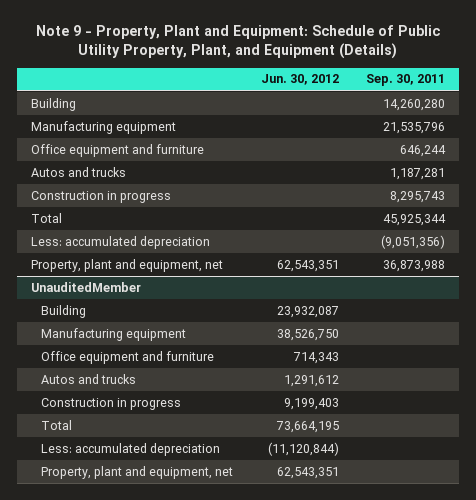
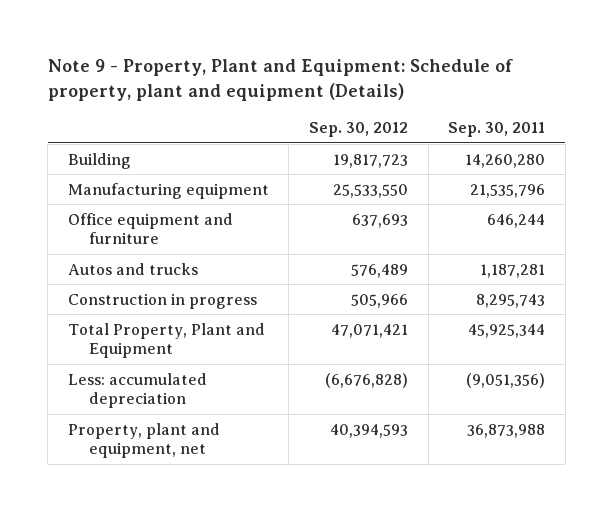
- Note 9 - Property, Plant and Equipment: Schedule of Public Utility Property, Plant, and Equipment (Details)
+ Note 9 - Property, Plant and Equipment: Schedule of property, plant and equipment (Details)
- | Jun. 30, 2012 | Sep. 30, 2011
+ | Sep. 30, 2012 | Sep. 30, 2011
- Total | | 45,925,344
+ Total Property, Plant and Equipment | 47,071,421 | 45,925,344
- UnauditedMember
- Building | 23,932,087 |
- Manufacturing equipment | 38,526,750 |
- Office equipment and furniture | 714,343 |
- Autos and trucks | 1,291,612 |
- Construction in progress | 9,199,403 |
- Total | 73,664,195 |
- Less: accumulated depreciation | (11,120,844) |
- Property, plant and equipment, net | 62,543,351 |

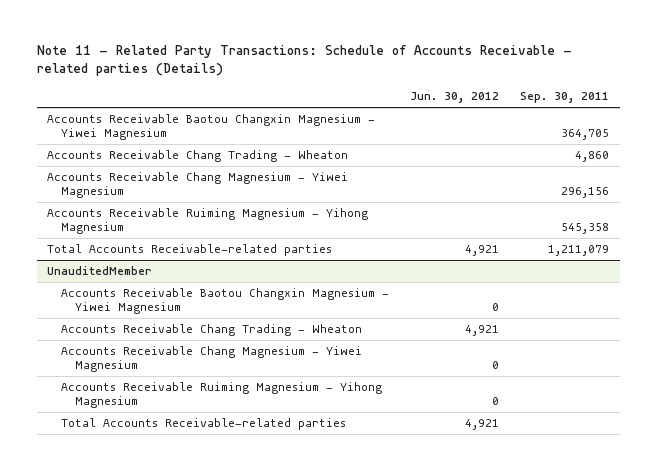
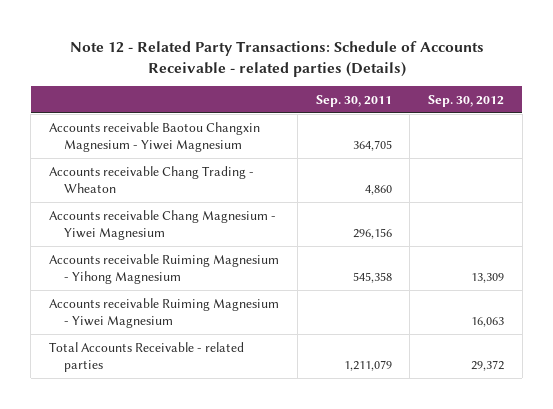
- Note 11 - Related Party Transactions: Schedule of Accounts Receivable - related parties (Details)
+ Note 12 - Related Party Transactions: Schedule of Accounts Receivable - related parties (Details)
- | Jun. 30, 2012 | Sep. 30, 2011
+ | Sep. 30, 2011 | Sep. 30, 2012
- Accounts Receivable Baotou Changxin Magnesium - Yiwei Magnesium | | 364,705
- Accounts Receivable Chang Trading - Wheaton | | 4,860
- Accounts Receivable Chang Magnesium - Yiwei Magnesium | | 296,156
- Accounts Receivable Ruiming Magnesium - Yihong Magnesium | | 545,358
- Total Accounts Receivable-related parties | 4,921 | 1,211,079
- UnauditedMember
- Accounts Receivable Baotou Changxin Magnesium - Yiwei Magnesium | 0 |
- Accounts Receivable Chang Trading - Wheaton | 4,921 |
- Accounts Receivable Chang Magnesium - Yiwei Magnesium | 0 |
- Accounts Receivable Ruiming Magnesium - Yihong Magnesium | 0 |
- Total Accounts Receivable-related parties | 4,921 |
+ Accounts receivable Baotou Changxin Magnesium - Yiwei Magnesium | 364,705 |
+ Accounts receivable Chang Trading - Wheaton | 4,860 |
+ Accounts receivable Chang Magnesium - Yiwei Magnesium | 296,156 |
+ Accounts receivable Ruiming Magnesium - Yihong Magnesium | 545,358 | 13,309
+ Accounts receivable Ruiming Magnesium - Yiwei Magnesium | | 16,063
+ Total Accounts Receivable - related parties | 1,211,079 | 29,372

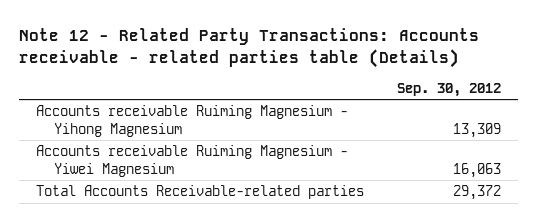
- Note 12 - Related Party Transactions: Schedule of Accounts Receivable - related parties (Details)
+ Note 12 - Related Party Transactions: Accounts receivable - related parties table (Details)
- | Sep. 30, 2011 | Sep. 30, 2012
+ | Sep. 30, 2012
- Accounts receivable Baotou Changxin Magnesium - Yiwei Magnesium | 364,705 |
- Accounts receivable Chang Trading - Wheaton | 4,860 |
- Accounts receivable Chang Magnesium - Yiwei Magnesium | 296,156 |
- Total Accounts Receivable - related parties | 1,211,079 | 29,372
+ Total Accounts Receivable-related parties | 29,372

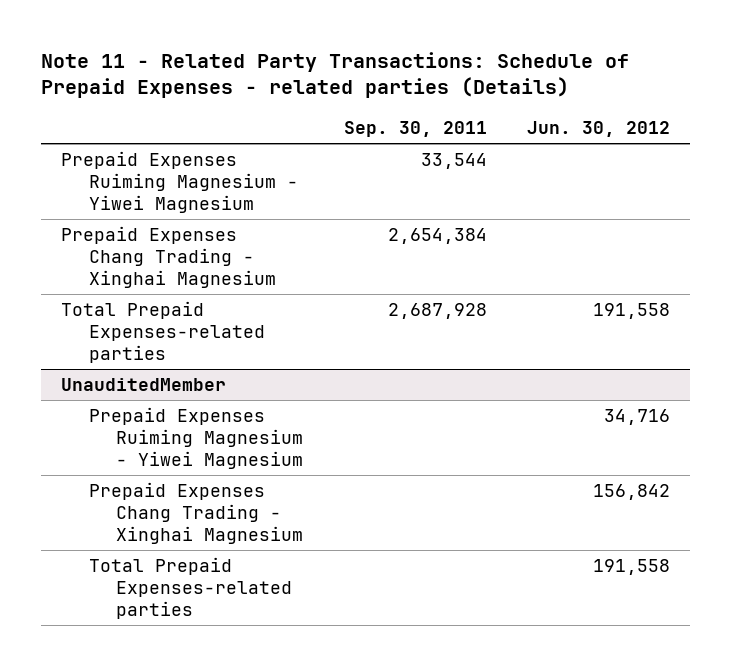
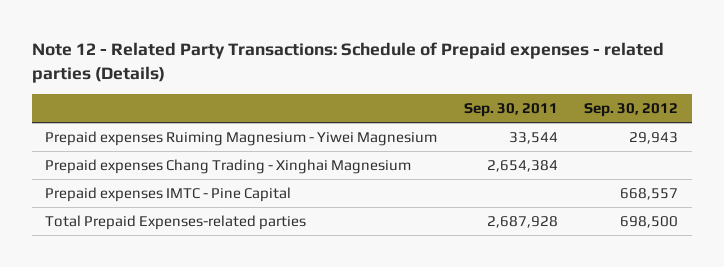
- Note 11 - Related Party Transactions: Schedule of Prepaid Expenses - related parties (Details)
+ Note 12 - Related Party Transactions: Schedule of Prepaid expenses - related parties (Details)
- | Sep. 30, 2011 | Jun. 30, 2012
+ | Sep. 30, 2011 | Sep. 30, 2012
- Prepaid Expenses Ruiming Magnesium - Yiwei Magnesium | 33,544 |
- Prepaid Expenses Chang Trading - Xinghai Magnesium | 2,654,384 |
+ Prepaid expenses Ruiming Magnesium - Yiwei Magnesium | 33,544 | 29,943
+ Prepaid expenses Chang Trading - Xinghai Magnesium | 2,654,384 |
+ Prepaid expenses IMTC - Pine Capital | | 668,557
- UnauditedMember
- Prepaid Expenses Ruiming Magnesium - Yiwei Magnesium | | 34,716
- Prepaid Expenses Chang Trading - Xinghai Magnesium | | 156,842
- Total Prepaid Expenses-related parties | | 191,558

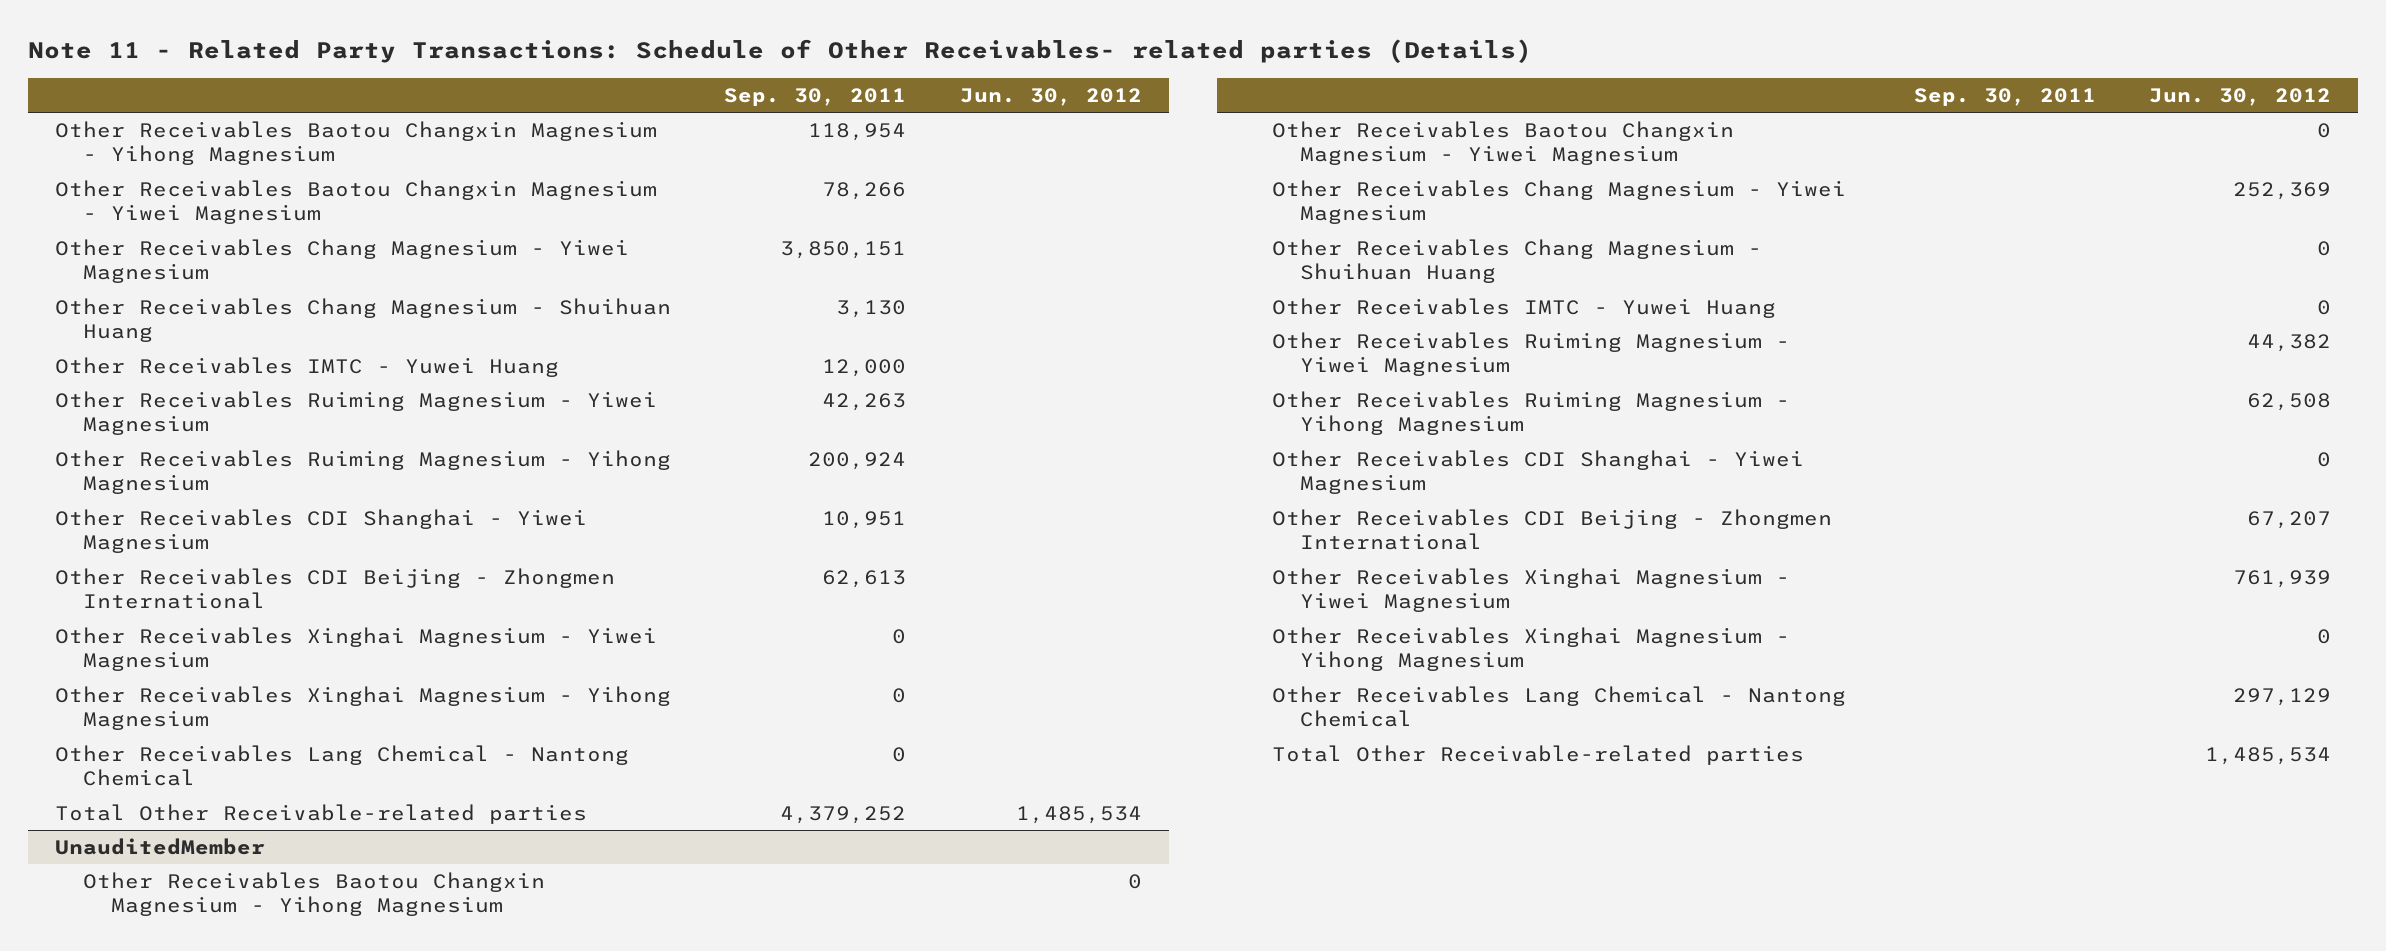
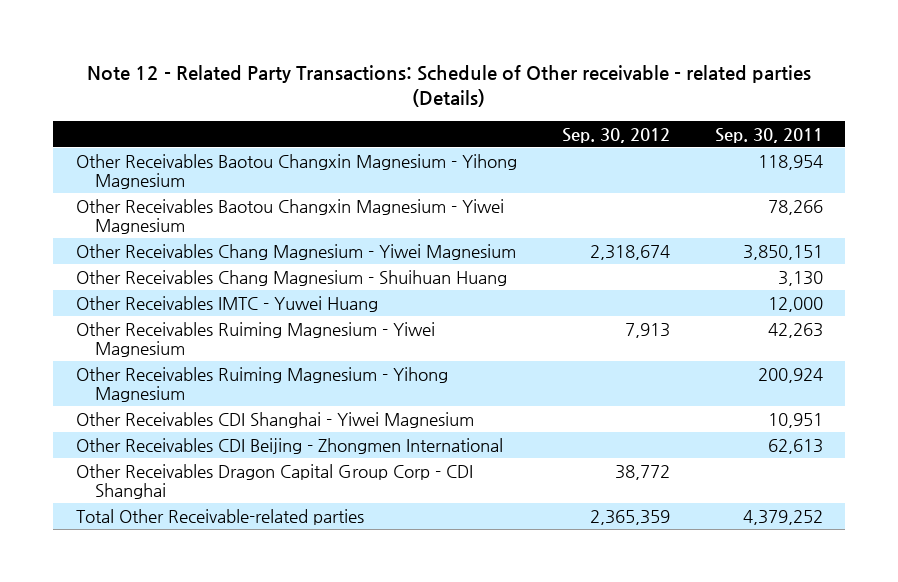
- Note 11 - Related Party Transactions: Schedule of Other Receivables- related parties (Details)
+ Note 12 - Related Party Transactions: Schedule of Other receivable - related parties (Details)
- | Sep. 30, 2011 | Jun. 30, 2012
+ | Sep. 30, 2012 | Sep. 30, 2011
- Other Receivables Xinghai Magnesium - Yiwei Magnesium | 0 |
- Other Receivables Xinghai Magnesium - Yihong Magnesium | 0 |
- Other Receivables Lang Chemical - Nantong Chemical | 0 |
+ Other Receivables Dragon Capital Group Corp - CDI Shanghai | 38,772 |
- UnauditedMember
- Other Receivables Baotou Changxin Magnesium - Yihong Magnesium | | 0
- Other Receivables Baotou Changxin Magnesium - Yiwei Magnesium | | 0
- Other Receivables Chang Magnesium - Yiwei Magnesium | | 252,369
- Other Receivables Chang Magnesium - Shuihuan Huang | | 0
- Other Receivables IMTC - Yuwei Huang | | 0
- Other Receivables Ruiming Magnesium - Yiwei Magnesium | | 44,382
- Other Receivables Ruiming Magnesium - Yihong Magnesium | | 62,508
- Other Receivables CDI Shanghai - Yiwei Magnesium | | 0
- Other Receivables CDI Beijing - Zhongmen International | | 67,207
- Other Receivables Xinghai Magnesium - Yiwei Magnesium | | 761,939
- Other Receivables Xinghai Magnesium - Yihong Magnesium | | 0
- Other Receivables Lang Chemical - Nantong Chemical | | 297,129
- Total Other Receivable-related parties | | 1,485,534

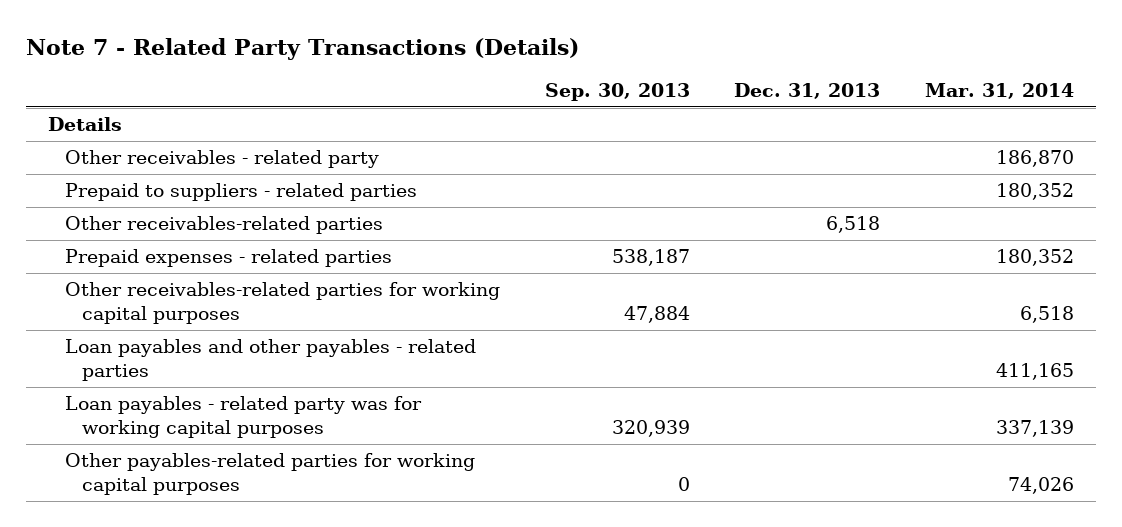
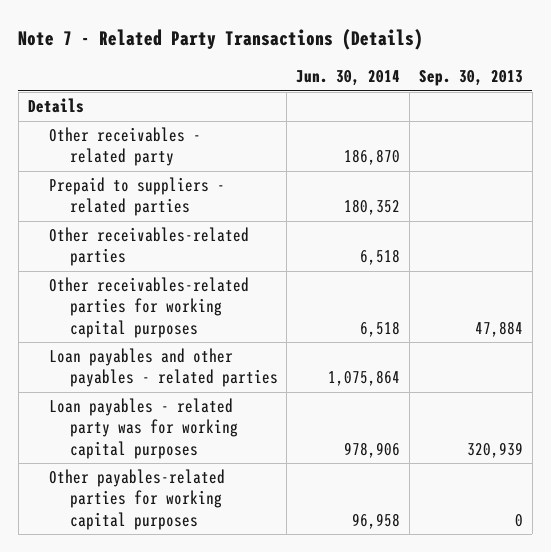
- | Sep. 30, 2013 | Dec. 31, 2013 | Mar. 31, 2014
+ | Jun. 30, 2014 | Sep. 30, 2013
- Prepaid expenses - related parties | 538,187 | | 180,352

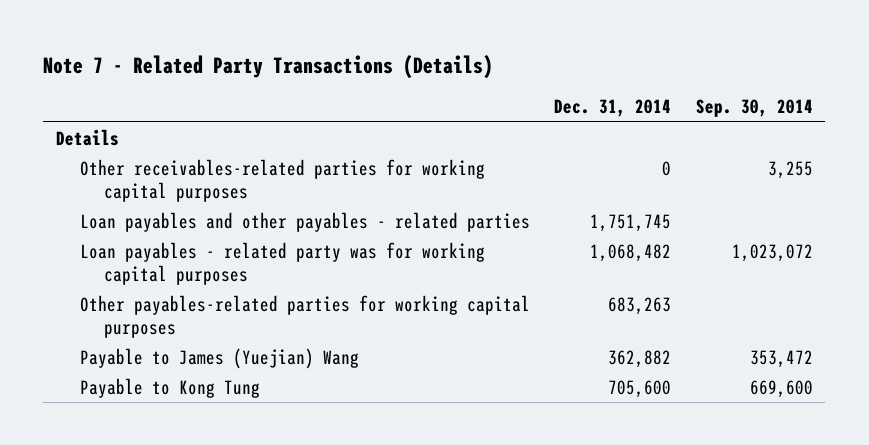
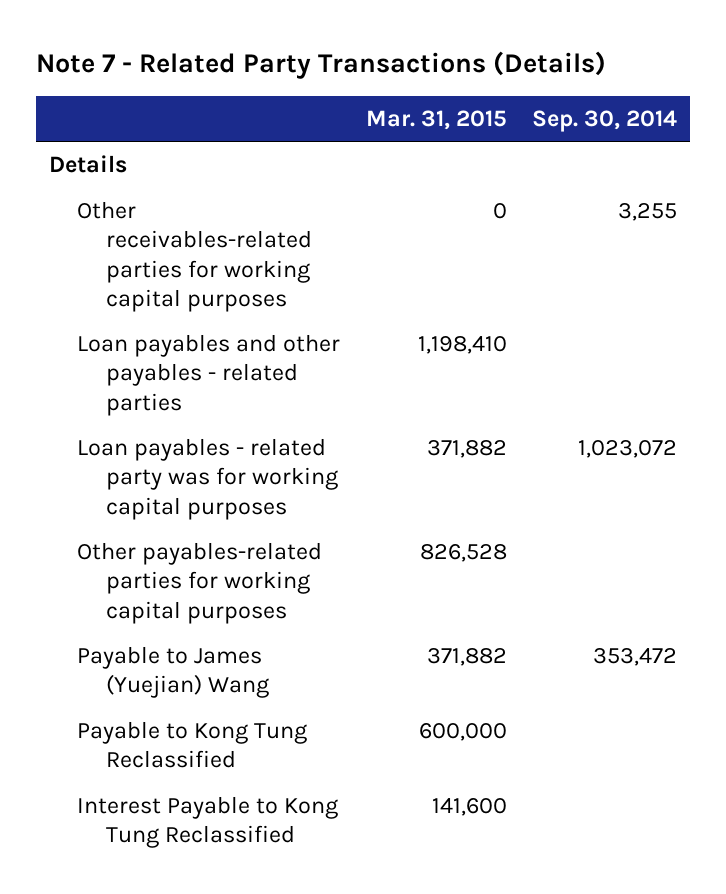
- | Dec. 31, 2014 | Sep. 30, 2014
+ | Mar. 31, 2015 | Sep. 30, 2014
- Payable to Kong Tung | 705,600 | 669,600
+ Payable to Kong Tung Reclassified | 600,000 |
+ Interest Payable to Kong Tung Reclassified | 141,600 |

